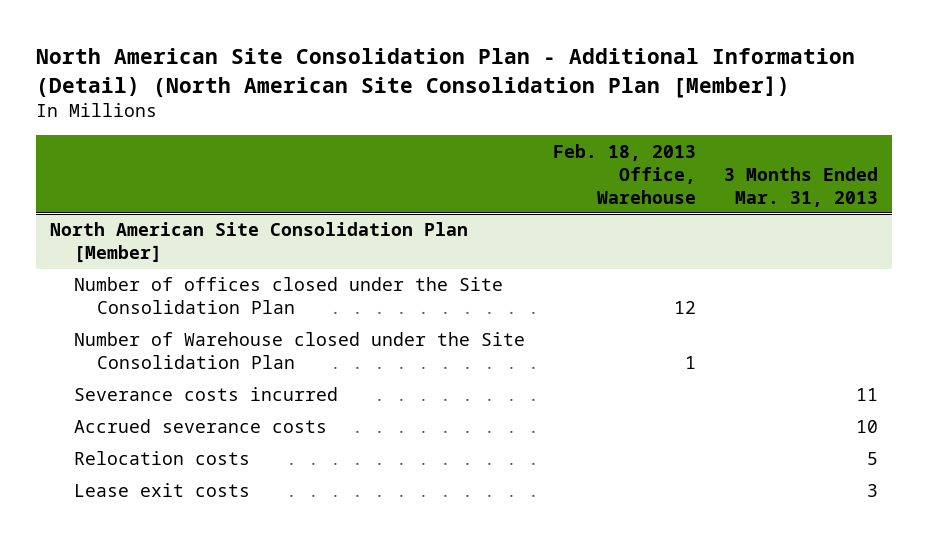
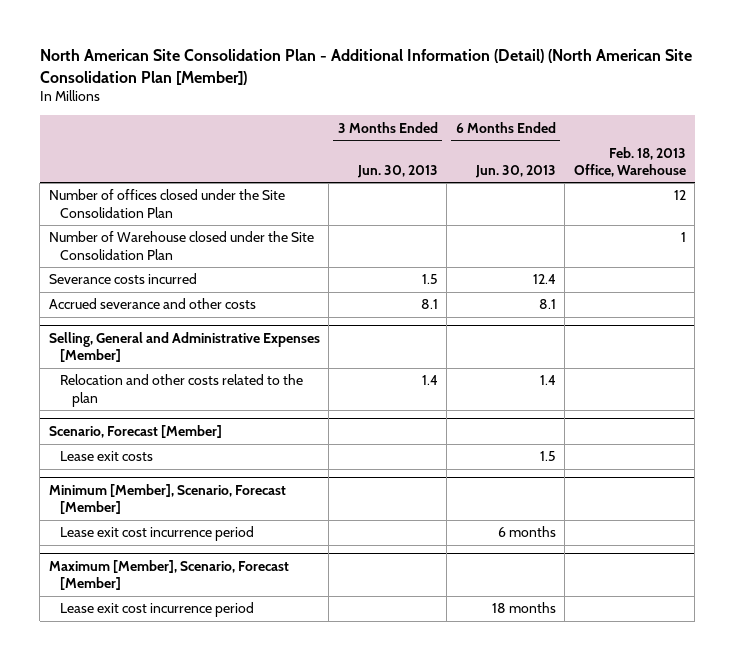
- | Feb. 18, 2013 Office, Warehouse | 3 Months Ended Mar. 31, 2013
+ | 3 Months Ended Jun. 30, 2013 | 6 Months Ended Jun. 30, 2013 | Feb. 18, 2013 Office, Warehouse
- North American Site Consolidation Plan [Member]
- Accrued severance costs | | 10
- Relocation costs | | 5
- Lease exit costs | | 3
+ Accrued severance and other costs | 8.1 | 8.1 |
+ Selling, General and Administrative Expenses [Member]
+ Relocation and other costs related to the plan | 1.4 | 1.4 |
+ Scenario, Forecast [Member]
+ Lease exit costs | | 1.5 |
+ Minimum [Member], Scenario, Forecast [Member]
+ Lease exit cost incurrence period | | 6 months |
+ Maximum [Member], Scenario, Forecast [Member]
+ Lease exit cost incurrence period | | 18 months |

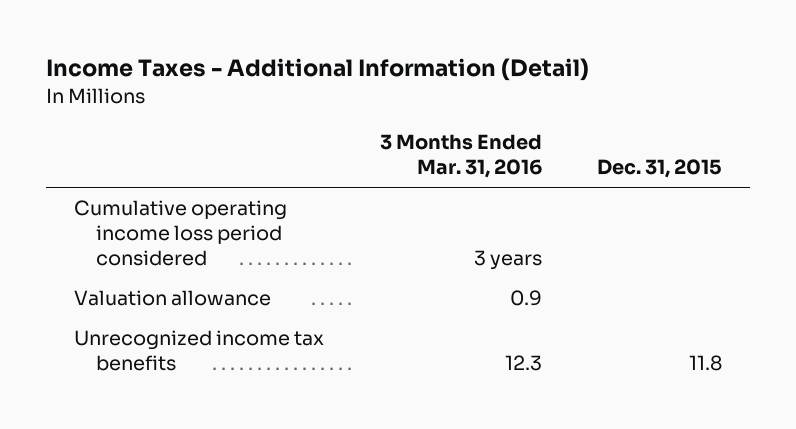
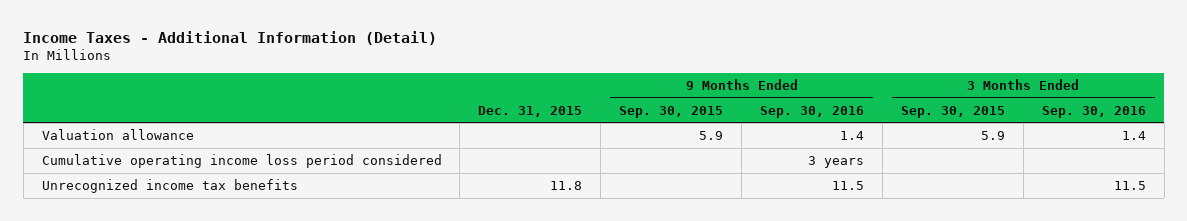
- | 3 Months Ended Mar. 31, 2016 | Dec. 31, 2015
+ | Dec. 31, 2015 | 9 Months Ended Sep. 30, 2015 | 9 Months Ended Sep. 30, 2016 | 3 Months Ended Sep. 30, 2015 | 3 Months Ended Sep. 30, 2016
moved down: Cumulative operating income loss period considered | | | 3 years | |

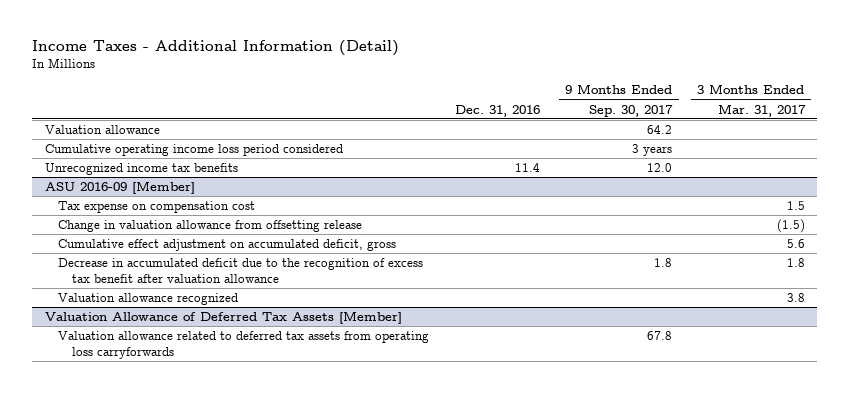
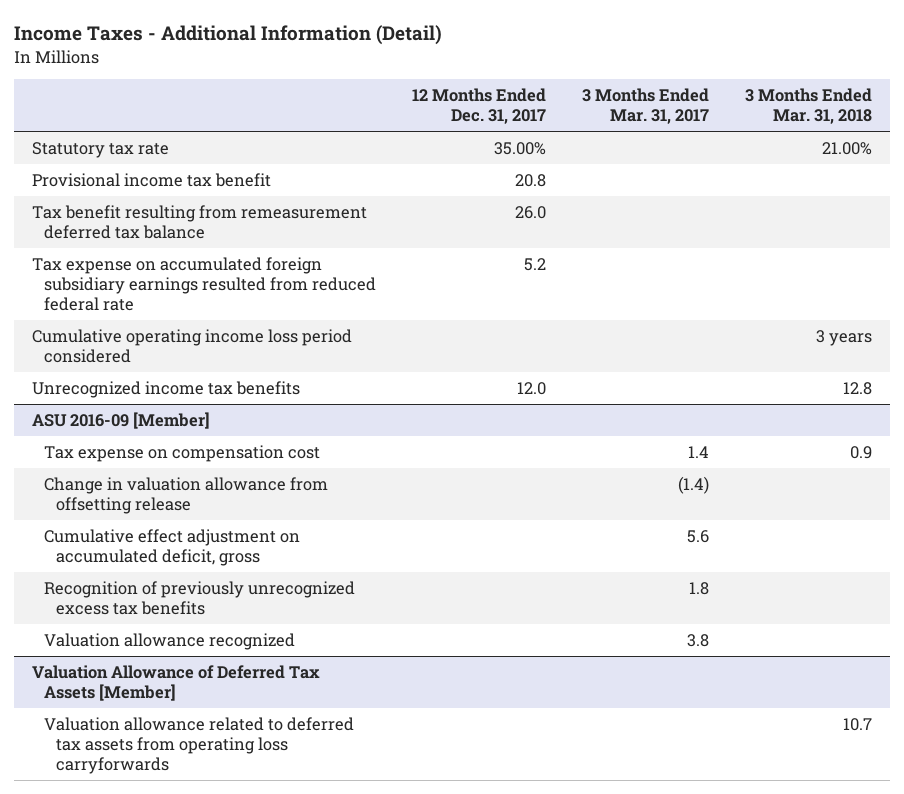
- | Dec. 31, 2016 | 9 Months Ended Sep. 30, 2017 | 3 Months Ended Mar. 31, 2017
+ | 12 Months Ended Dec. 31, 2017 | 3 Months Ended Mar. 31, 2017 | 3 Months Ended Mar. 31, 2018
- Valuation allowance | | 64.2 |
+ Statutory tax rate | 35.00% | | 21.00%
+ Provisional income tax benefit | 20.8 | |
+ Tax benefit resulting from remeasurement deferred tax balance | 26.0 | |
+ Tax expense on accumulated foreign subsidiary earnings resulted from reduced federal rate | 5.2 | |
@ ASU 2016-09 [Member]
- Tax expense on compensation cost | | | 1.5
- Change in valuation allowance from offsetting release | | | (1.5)
+ Tax expense on compensation cost | | 1.4 | 0.9
+ Change in valuation allowance from offsetting release | | (1.4) |
- Decrease in accumulated deficit due to the recognition of excess tax benefit after valuation allowance | | 1.8 | 1.8
+ Recognition of previously unrecognized excess tax benefits | | 1.8 |

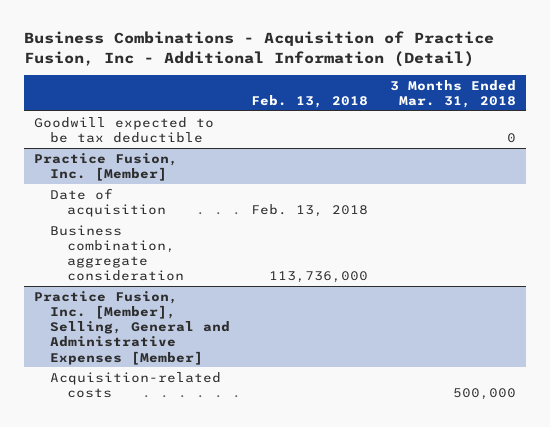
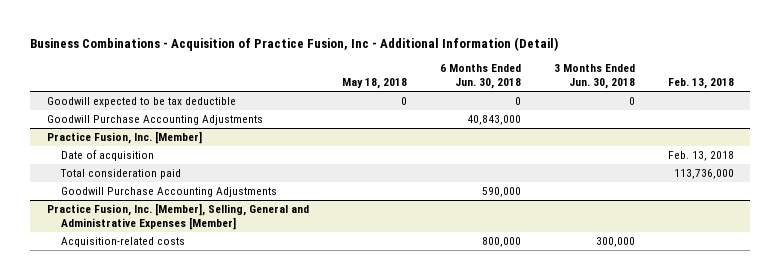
- | Feb. 13, 2018 | 3 Months Ended Mar. 31, 2018
+ | May 18, 2018 | 6 Months Ended Jun. 30, 2018 | 3 Months Ended Jun. 30, 2018 | Feb. 13, 2018
+ Goodwill Purchase Accounting Adjustments | | 40,843,000 | |
@ Practice Fusion, Inc. [Member]
- Business combination, aggregate consideration | 113,736,000 |
+ Total consideration paid | | | | 113,736,000
+ Goodwill Purchase Accounting Adjustments | | 590,000 | |

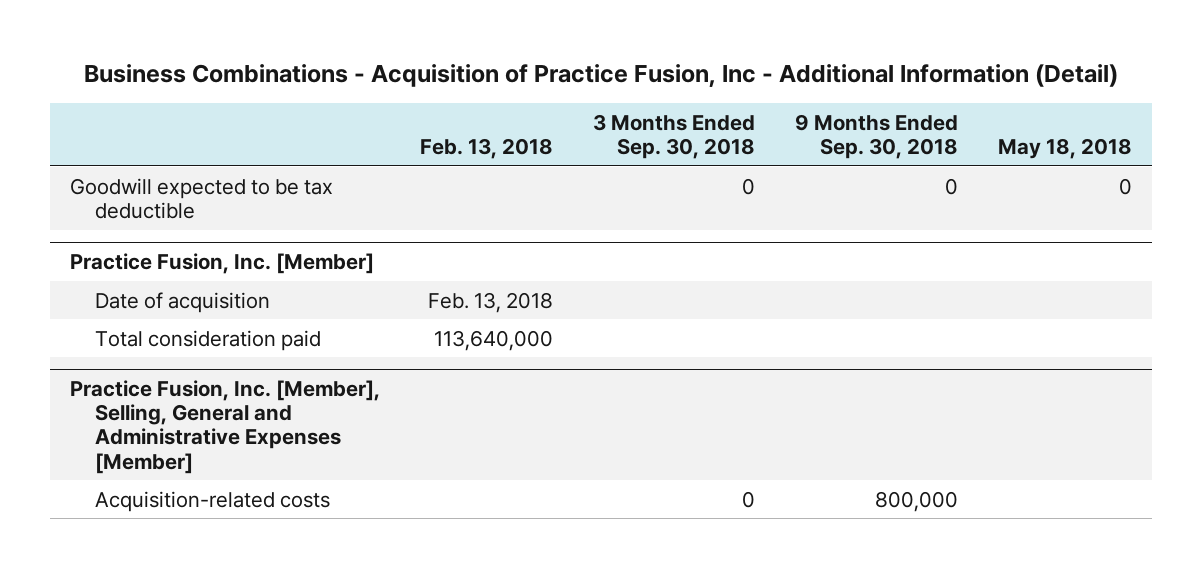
- | May 18, 2018 | 6 Months Ended Jun. 30, 2018 | 3 Months Ended Jun. 30, 2018 | Feb. 13, 2018
+ | Feb. 13, 2018 | 3 Months Ended Sep. 30, 2018 | 9 Months Ended Sep. 30, 2018 | May 18, 2018
- Goodwill Purchase Accounting Adjustments | | 40,843,000 | |
@ Practice Fusion, Inc. [Member]
- Total consideration paid | | | | 113,736,000
- Goodwill Purchase Accounting Adjustments | | 590,000 | |
+ Total consideration paid | 113,640,000 | | |

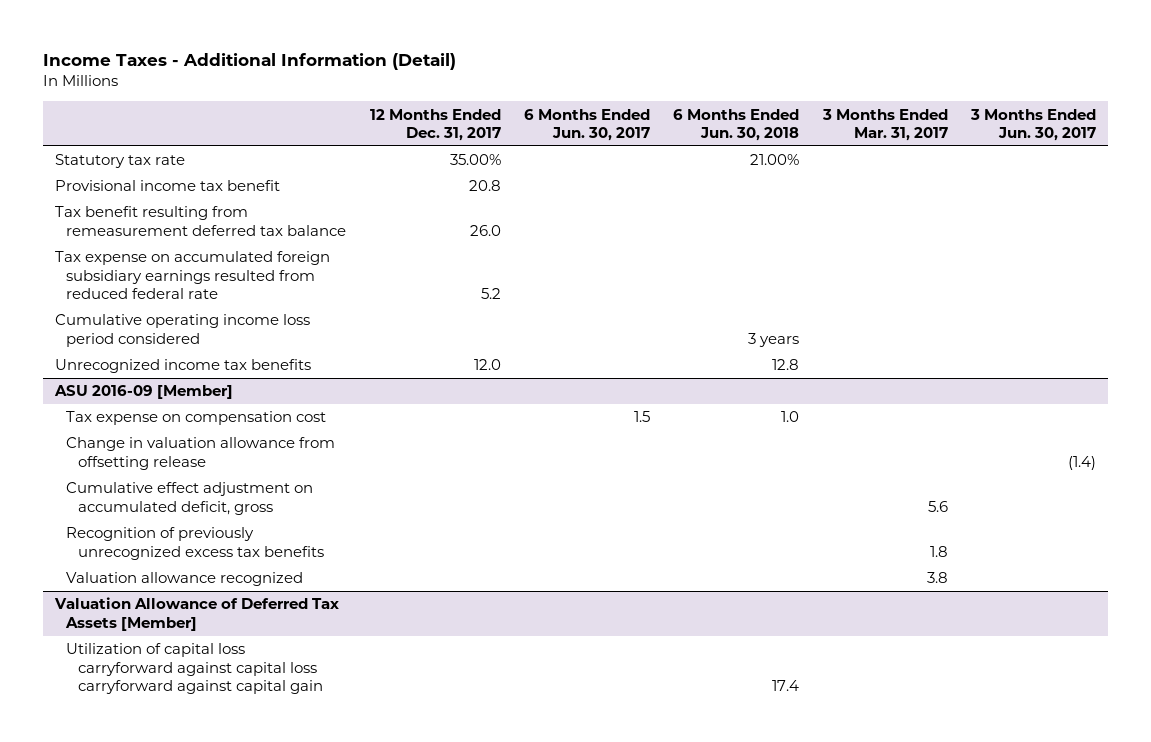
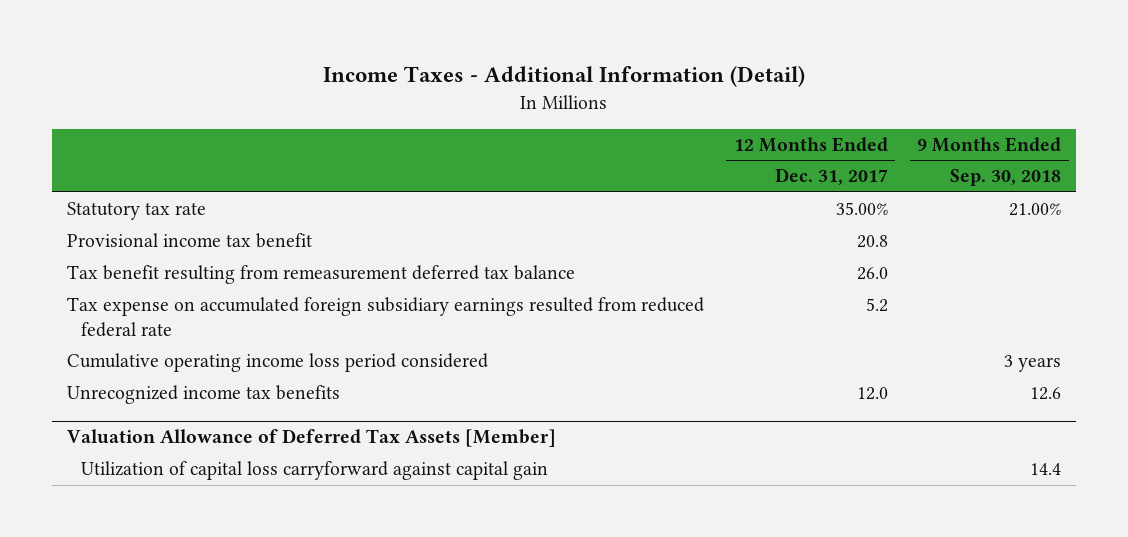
- | 12 Months Ended Dec. 31, 2017 | 6 Months Ended Jun. 30, 2017 | 6 Months Ended Jun. 30, 2018 | 3 Months Ended Mar. 31, 2017 | 3 Months Ended Jun. 30, 2017
+ | 12 Months Ended Dec. 31, 2017 | 9 Months Ended Sep. 30, 2018
- ASU 2016-09 [Member]
- Tax expense on compensation cost | | 1.5 | 1.0 | |
- Change in valuation allowance from offsetting release | | | | | (1.4)
- Cumulative effect adjustment on accumulated deficit, gross | | | | 5.6 |
- Recognition of previously unrecognized excess tax benefits | | | | 1.8 |
- Valuation allowance recognized | | | | 3.8 |
@ Valuation Allowance of Deferred Tax Assets [Member]
- Utilization of capital loss carryforward against capital loss carryforward against capital gain | | | 17.4 | |
+ Utilization of capital loss carryforward against capital gain | | 14.4

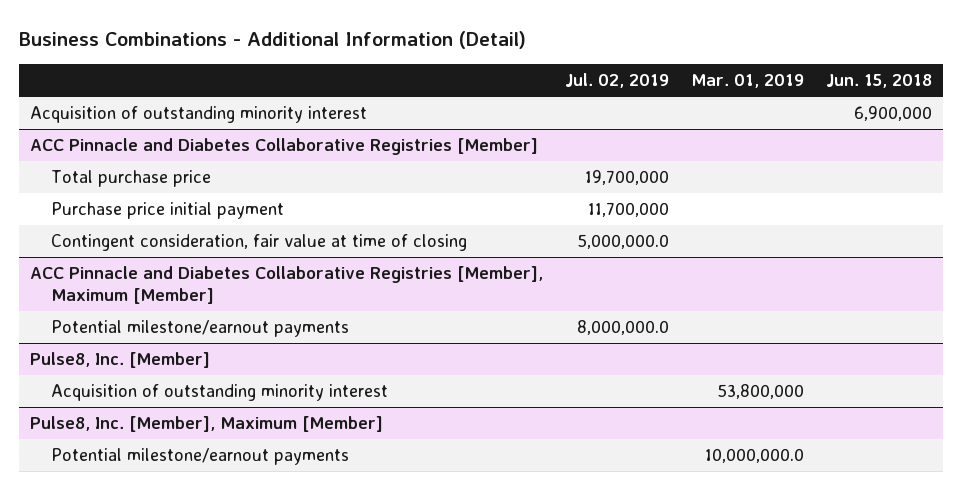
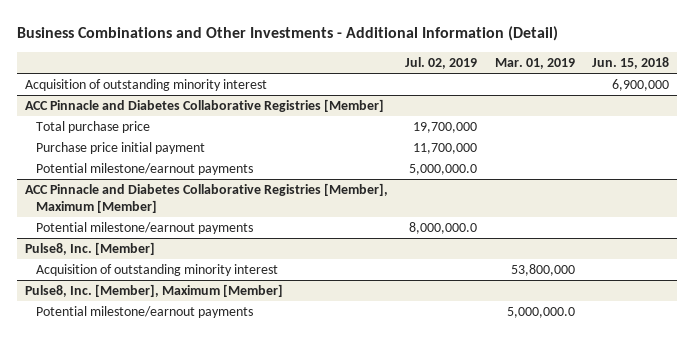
- Business Combinations - Additional Information (Detail)
+ Business Combinations and Other Investments - Additional Information (Detail)
@ ACC Pinnacle and Diabetes Collaborative Registries [Member]
- Contingent consideration, fair value at time of closing | 5,000,000.0 | |
+ Potential milestone/earnout payments | 5,000,000.0 | |
@ Pulse8, Inc. [Member], Maximum [Member]
- Potential milestone/earnout payments | | 10,000,000.0 |
+ Potential milestone/earnout payments | | 5,000,000.0 |

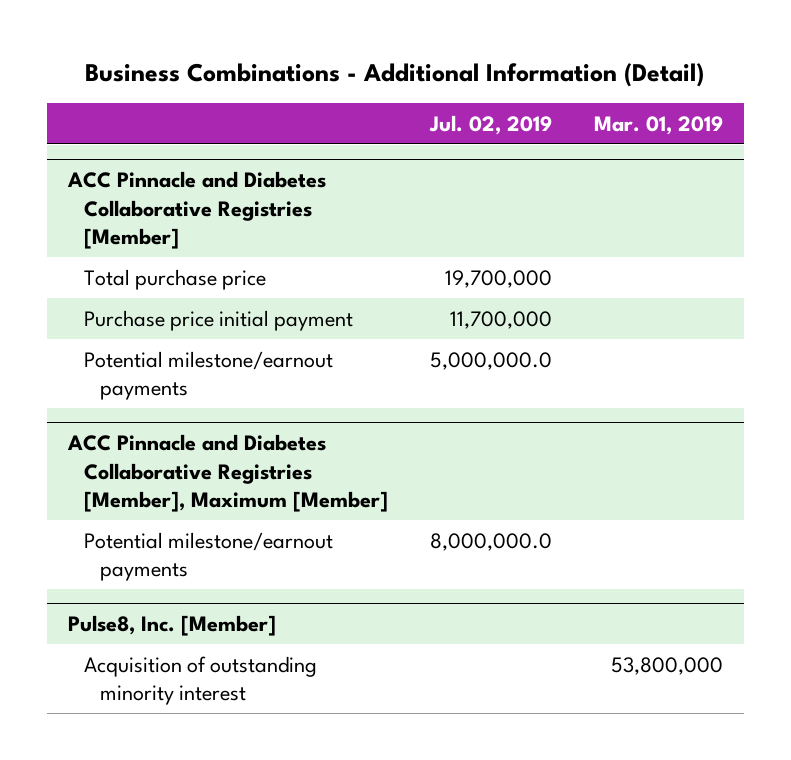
- Business Combinations and Other Investments - Additional Information (Detail)
+ Business Combinations - Additional Information (Detail)
- | Jul. 02, 2019 | Mar. 01, 2019 | Jun. 15, 2018
+ | Jul. 02, 2019 | Mar. 01, 2019
- Acquisition of outstanding minority interest | | | 6,900,000
- Pulse8, Inc. [Member], Maximum [Member]
- Potential milestone/earnout payments | | 5,000,000.0 |

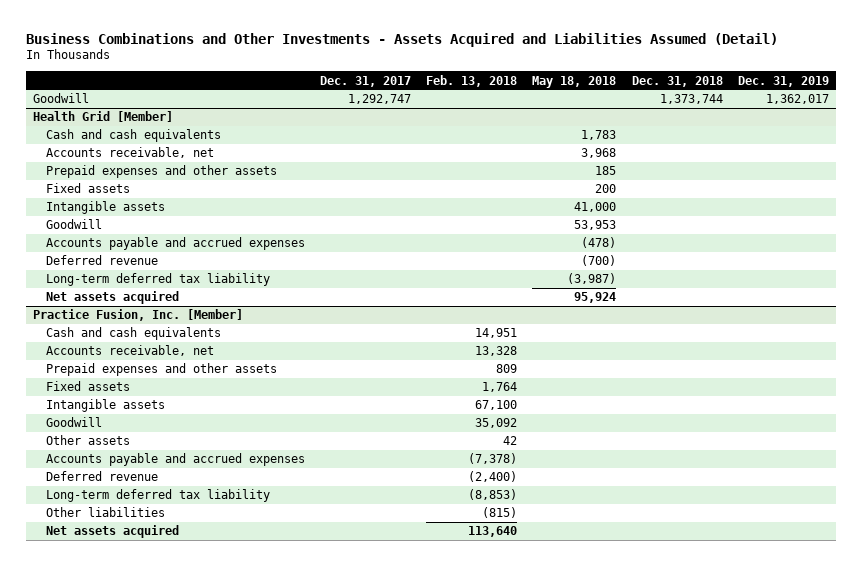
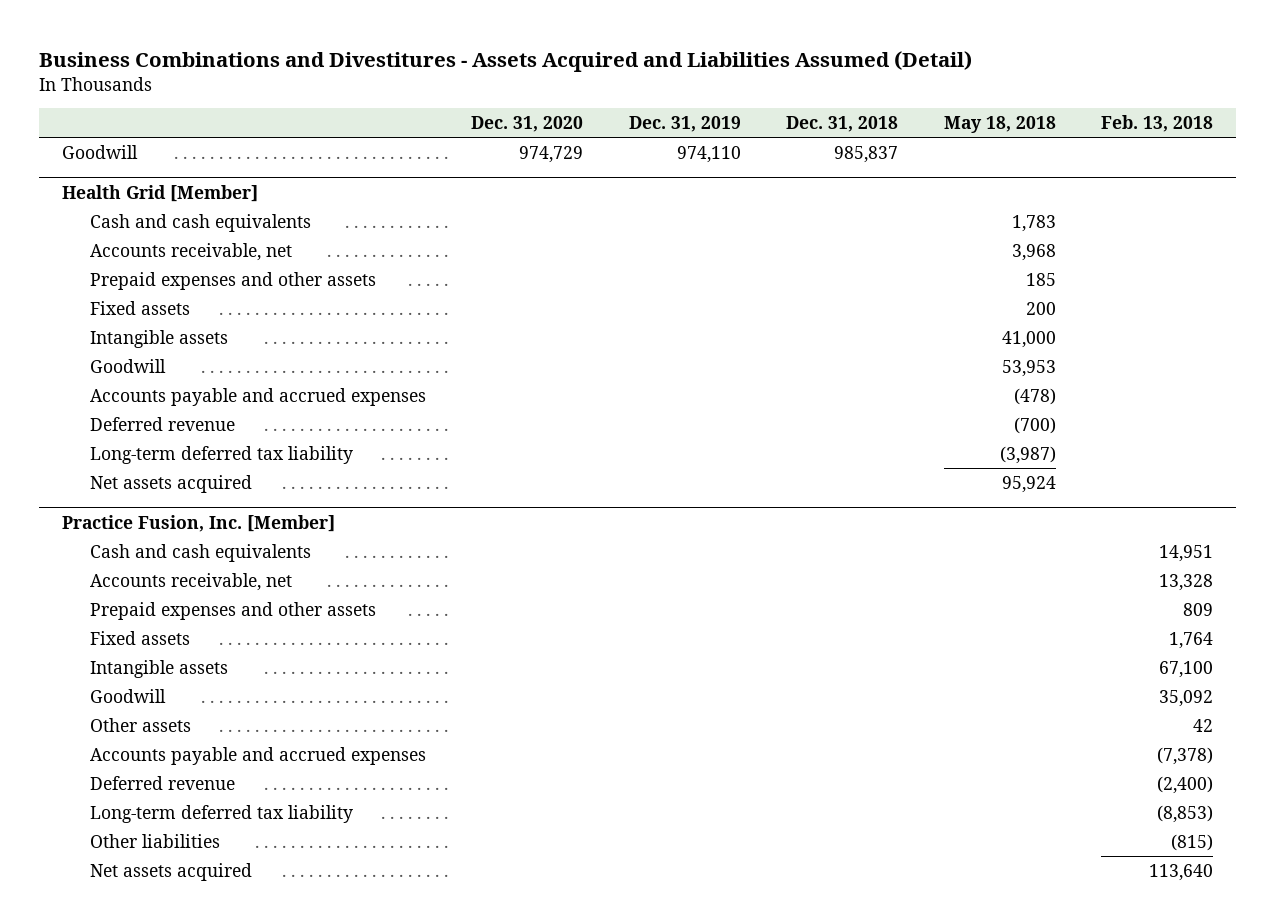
- Business Combinations and Other Investments - Assets Acquired and Liabilities Assumed (Detail)
+ Business Combinations and Divestitures - Assets Acquired and Liabilities Assumed (Detail)
- | Dec. 31, 2017 | Feb. 13, 2018 | May 18, 2018 | Dec. 31, 2018 | Dec. 31, 2019
+ | Dec. 31, 2020 | Dec. 31, 2019 | Dec. 31, 2018 | May 18, 2018 | Feb. 13, 2018
- Goodwill | 1,292,747 | | | 1,373,744 | 1,362,017
+ Goodwill | 974,729 | 974,110 | 985,837 | |

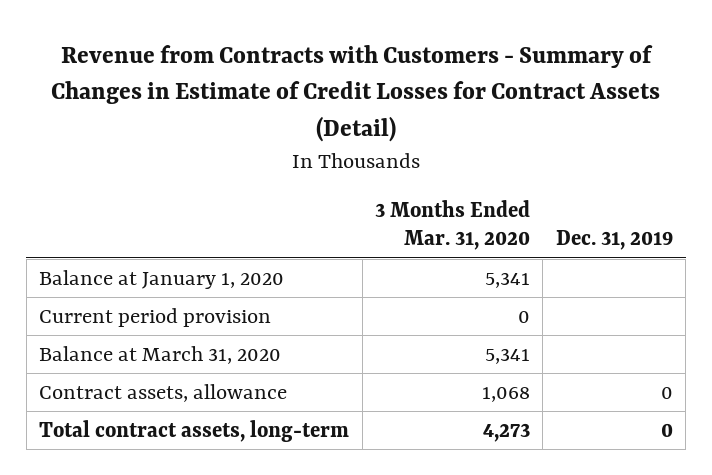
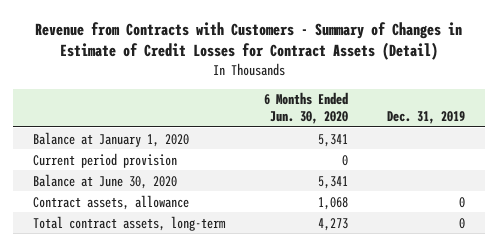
- | 3 Months Ended Mar. 31, 2020 | Dec. 31, 2019
+ | 6 Months Ended Jun. 30, 2020 | Dec. 31, 2019
- Balance at March 31, 2020 | 5,341 |
+ Balance at June 30, 2020 | 5,341 |

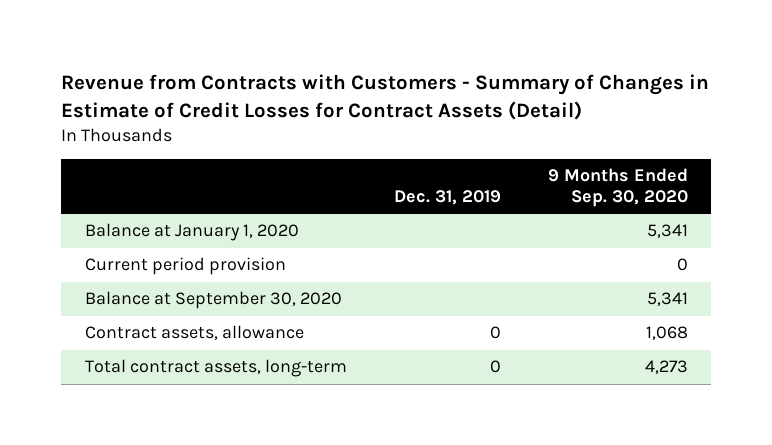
- | 6 Months Ended Jun. 30, 2020 | Dec. 31, 2019
+ | Dec. 31, 2019 | 9 Months Ended Sep. 30, 2020
- Balance at June 30, 2020 | 5,341 |
+ Balance at September 30, 2020 | | 5,341

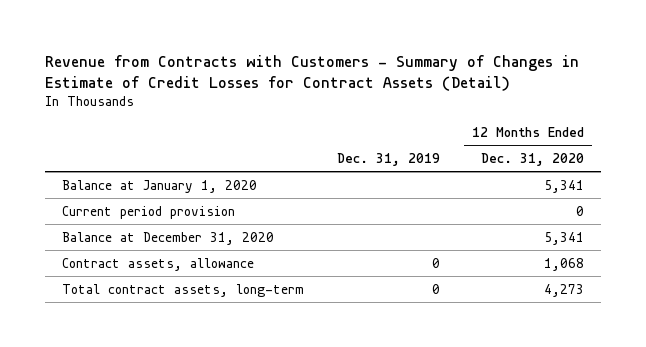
- | Dec. 31, 2019 | 9 Months Ended Sep. 30, 2020
+ | Dec. 31, 2019 | 12 Months Ended Dec. 31, 2020
- Balance at September 30, 2020 | | 5,341
+ Balance at December 31, 2020 | | 5,341

